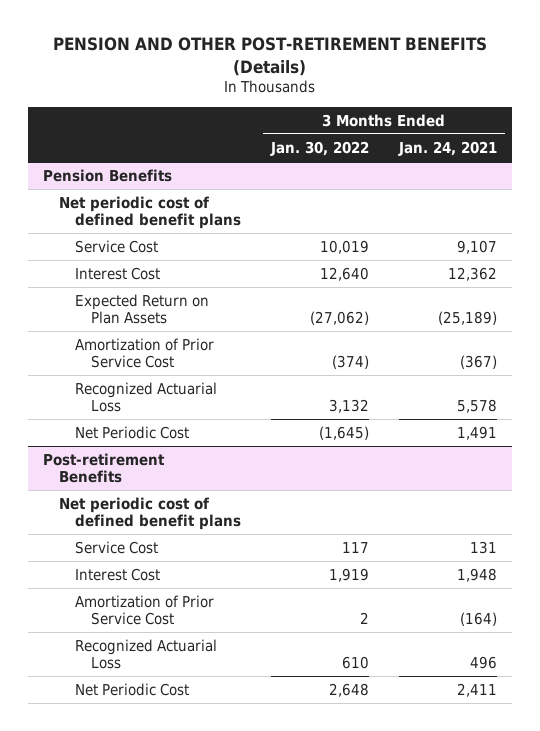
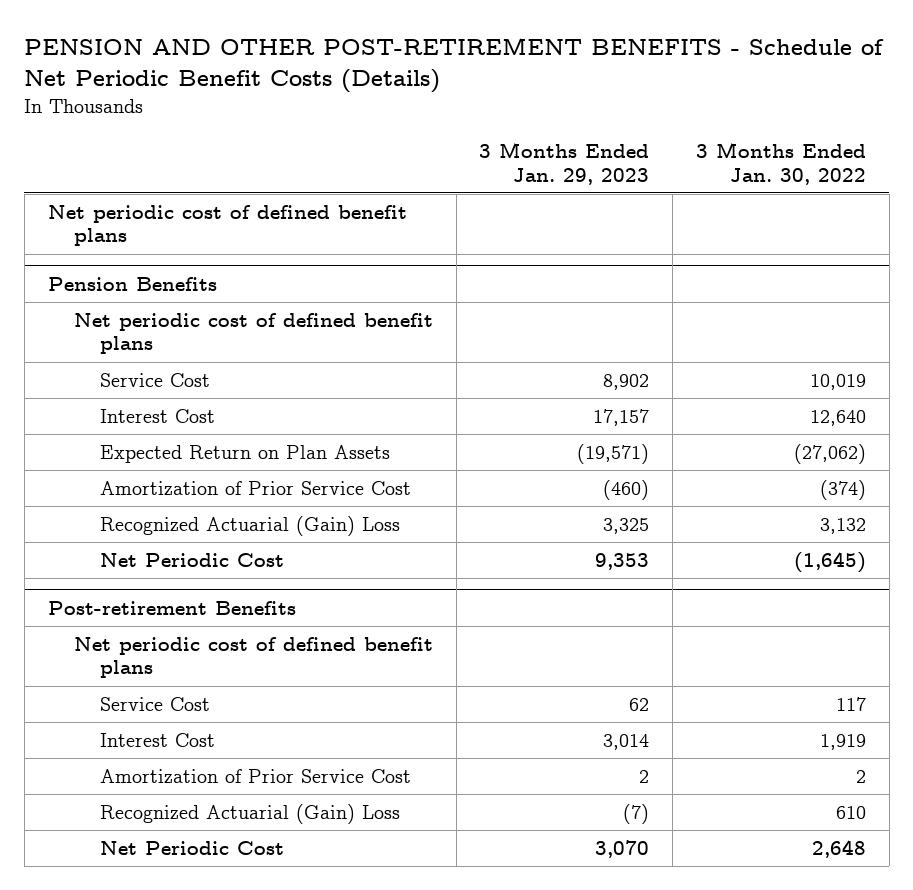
- PENSION AND OTHER POST-RETIREMENT BENEFITS (Details)
+ PENSION AND OTHER POST-RETIREMENT BENEFITS - Schedule of Net Periodic Benefit Costs (Details)
- | 3 Months Ended Jan. 30, 2022 | 3 Months Ended Jan. 24, 2021
+ | 3 Months Ended Jan. 29, 2023 | 3 Months Ended Jan. 30, 2022
+ Net periodic cost of defined benefit plans
@ Pension Benefits
- Recognized Actuarial Loss | 3,132 | 5,578
+ Recognized Actuarial (Gain) Loss | 3,325 | 3,132
@ Post-retirement Benefits
- Recognized Actuarial Loss | 610 | 496
+ Recognized Actuarial (Gain) Loss | (7) | 610

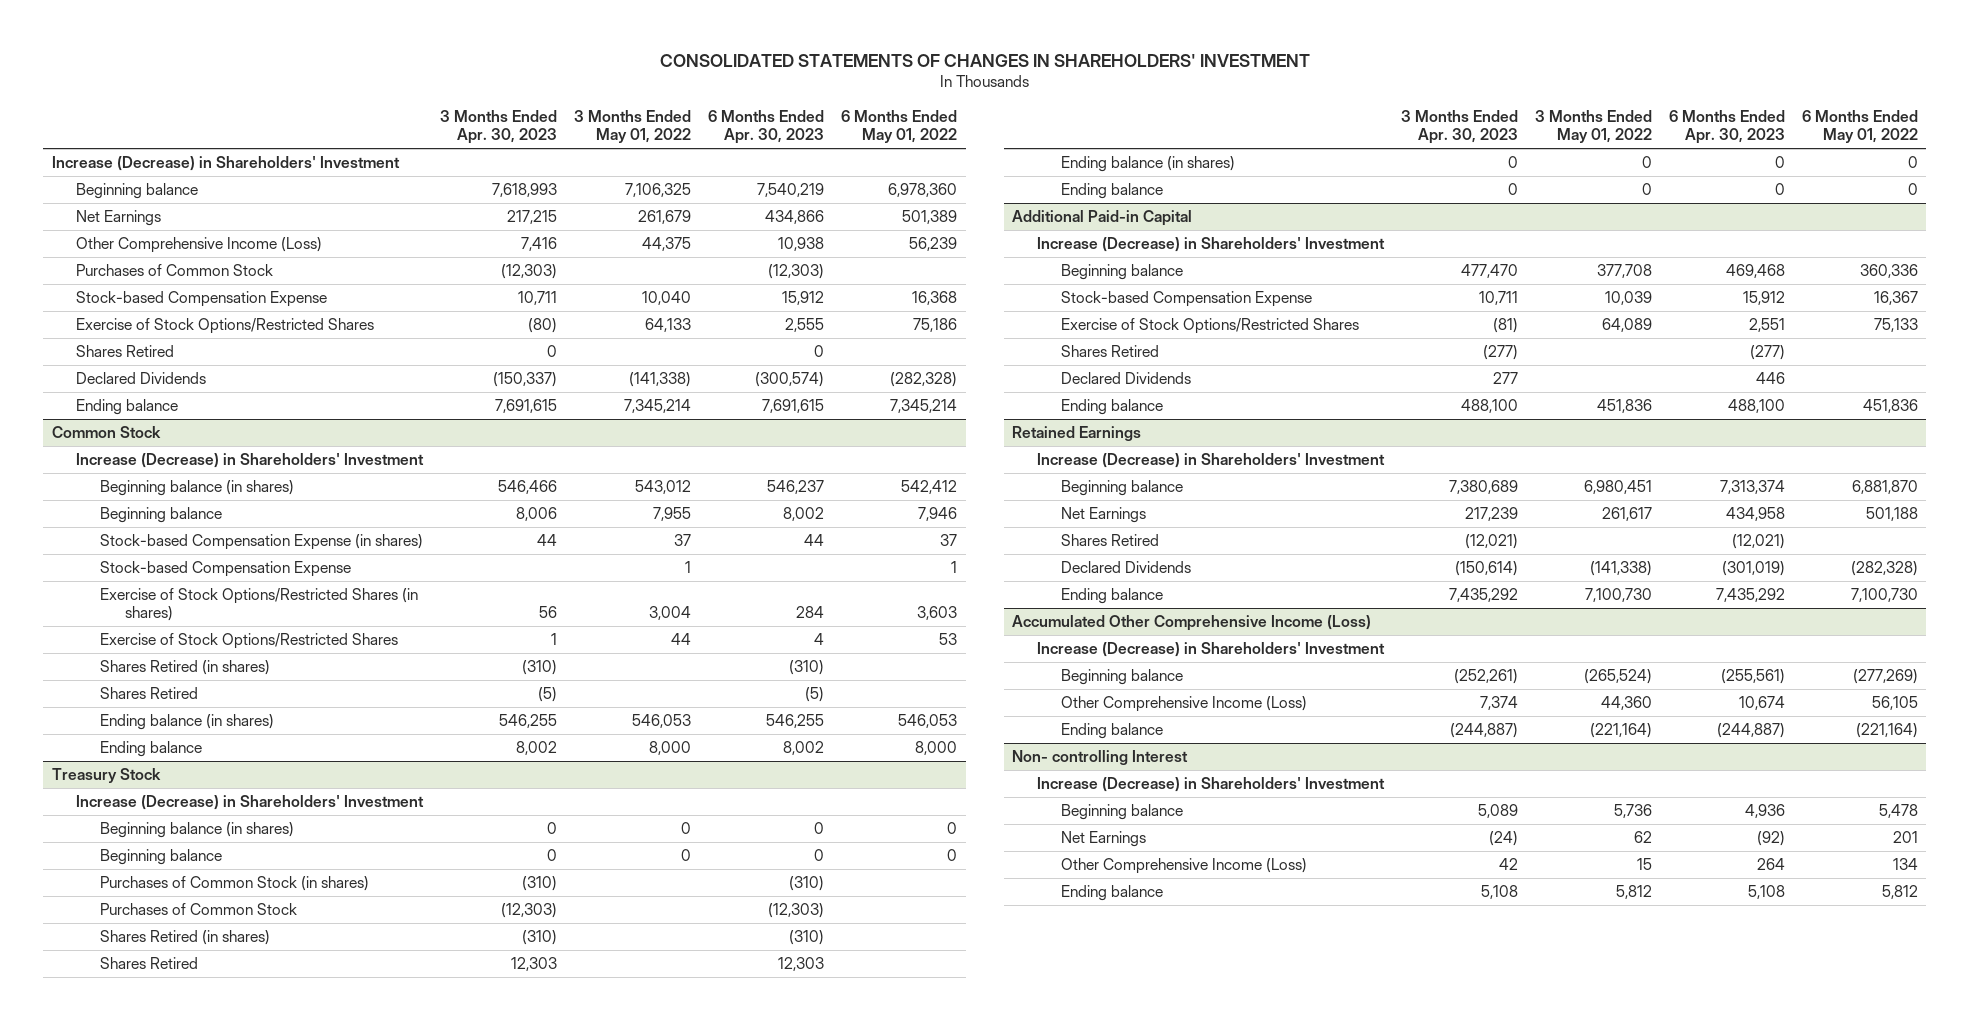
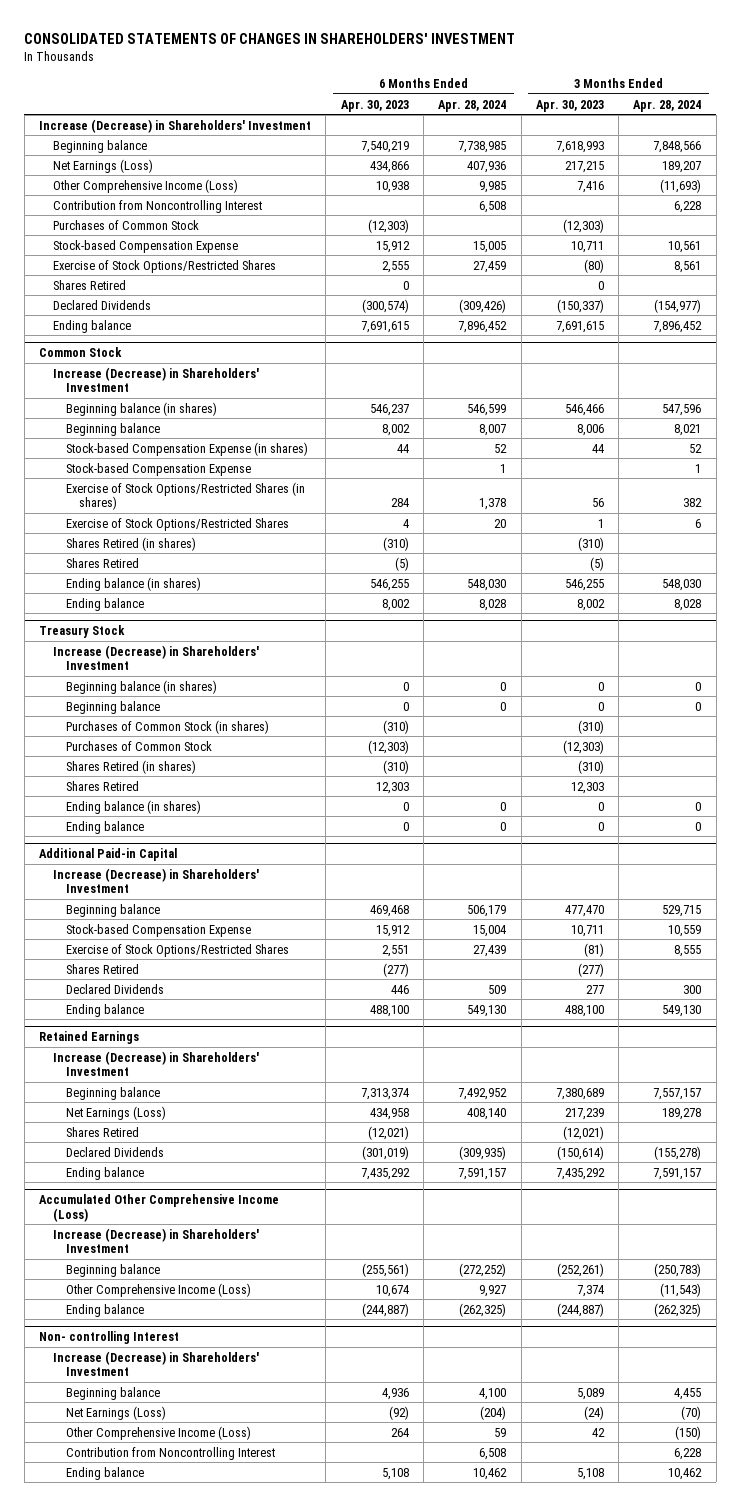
- | 3 Months Ended Apr. 30, 2023 | 3 Months Ended May 01, 2022 | 6 Months Ended Apr. 30, 2023 | 6 Months Ended May 01, 2022
+ | 6 Months Ended Apr. 30, 2023 | 6 Months Ended Apr. 28, 2024 | 3 Months Ended Apr. 30, 2023 | 3 Months Ended Apr. 28, 2024
- Net Earnings | 217,215 | 261,679 | 434,866 | 501,389
+ Net Earnings (Loss) | 434,866 | 407,936 | 217,215 | 189,207
+ Contribution from Noncontrolling Interest | | 6,508 | | 6,228
@ Retained Earnings
- Net Earnings | 217,239 | 261,617 | 434,958 | 501,188
+ Net Earnings (Loss) | 434,958 | 408,140 | 217,239 | 189,278
@ Non- controlling Interest
- Net Earnings | (24) | 62 | (92) | 201
+ Net Earnings (Loss) | (92) | (204) | (24) | (70)
+ Contribution from Noncontrolling Interest | | 6,508 | | 6,228

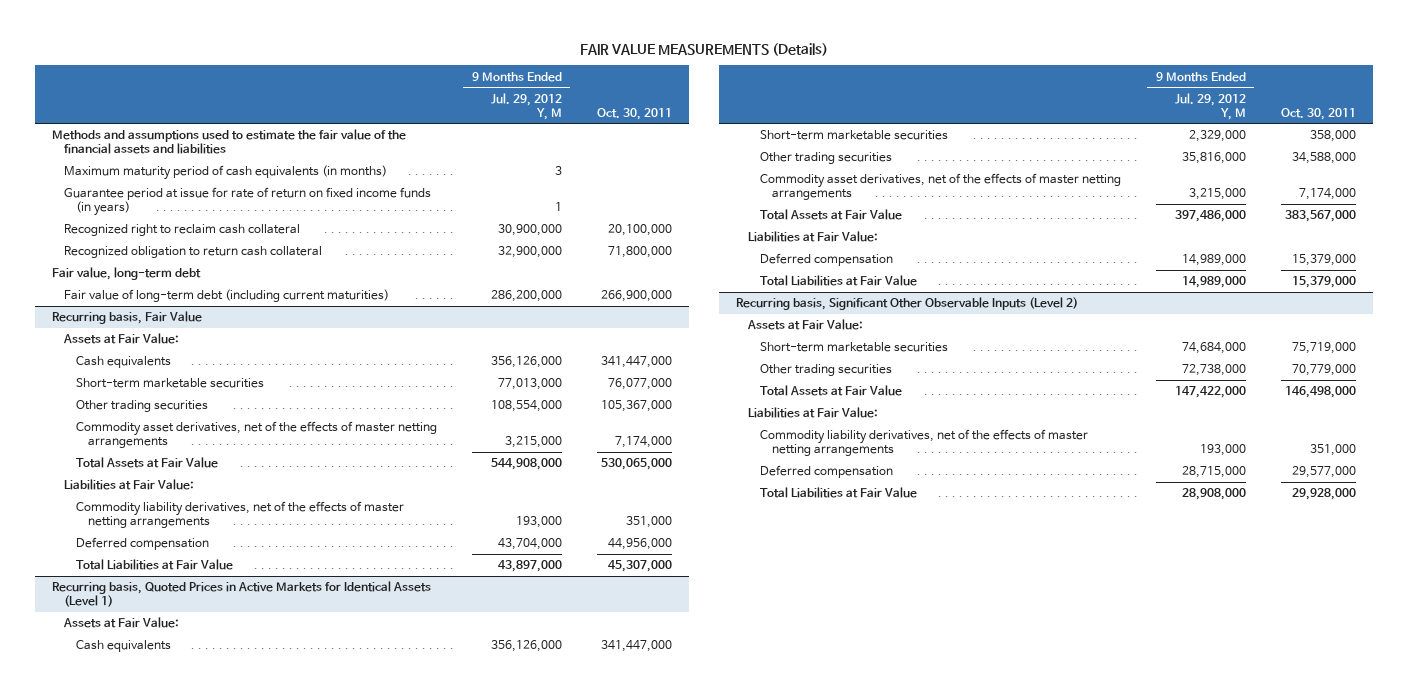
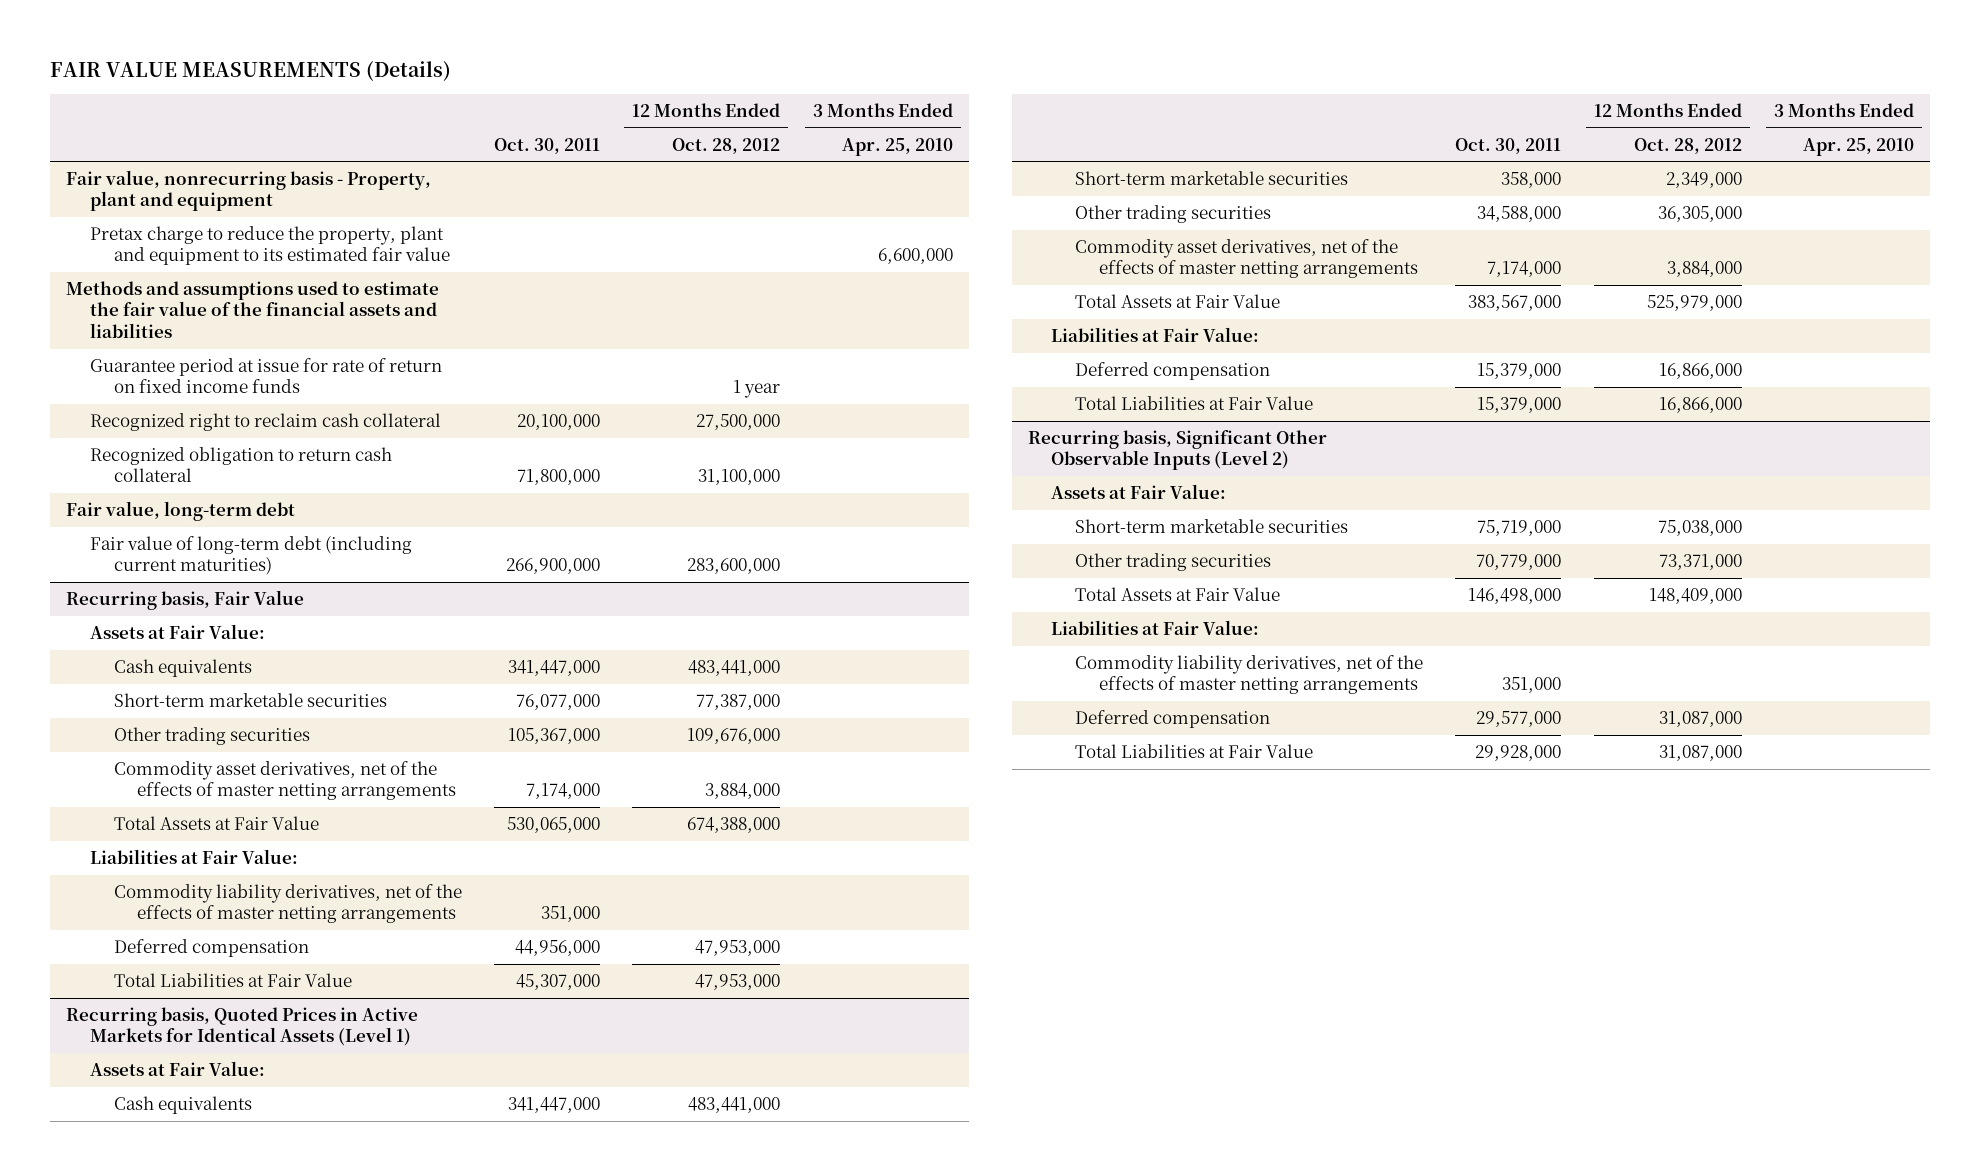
- | 9 Months Ended Jul. 29, 2012 Y, M | Oct. 30, 2011
+ | Oct. 30, 2011 | 12 Months Ended Oct. 28, 2012 | 3 Months Ended Apr. 25, 2010
+ Fair value, nonrecurring basis - Property, plant and equipment
+ Pretax charge to reduce the property, plant and equipment to its estimated fair value | | | 6,600,000
- Maximum maturity period of cash equivalents (in months) | 3 |
- Guarantee period at issue for rate of return on fixed income funds (in years) | 1 |
+ Guarantee period at issue for rate of return on fixed income funds | | 1 year |

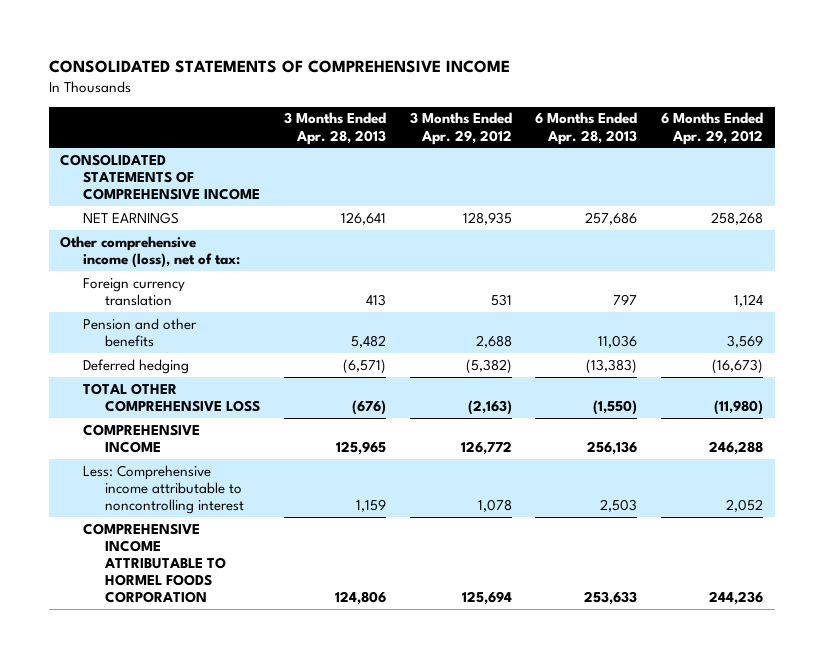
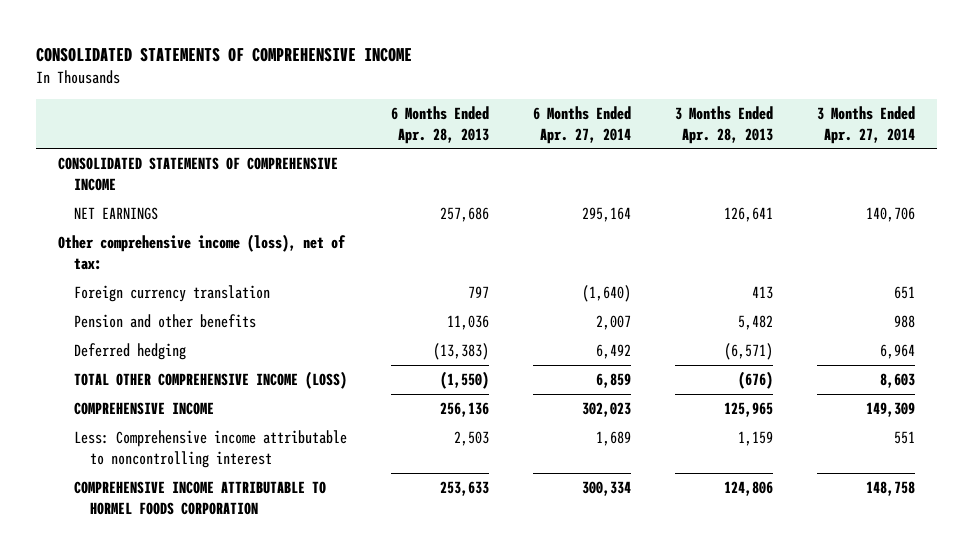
- | 3 Months Ended Apr. 28, 2013 | 3 Months Ended Apr. 29, 2012 | 6 Months Ended Apr. 28, 2013 | 6 Months Ended Apr. 29, 2012
+ | 6 Months Ended Apr. 28, 2013 | 6 Months Ended Apr. 27, 2014 | 3 Months Ended Apr. 28, 2013 | 3 Months Ended Apr. 27, 2014
- TOTAL OTHER COMPREHENSIVE LOSS | (676) | (2,163) | (1,550) | (11,980)
+ TOTAL OTHER COMPREHENSIVE INCOME (LOSS) | (1,550) | 6,859 | (676) | 8,603

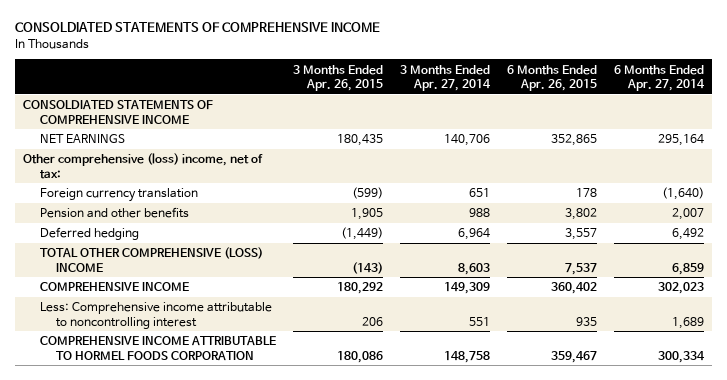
- CONSOLIDATED STATEMENTS OF COMPREHENSIVE INCOME
+ CONSOLDIATED STATEMENTS OF COMPREHENSIVE INCOME
- | 6 Months Ended Apr. 28, 2013 | 6 Months Ended Apr. 27, 2014 | 3 Months Ended Apr. 28, 2013 | 3 Months Ended Apr. 27, 2014
+ | 3 Months Ended Apr. 26, 2015 | 3 Months Ended Apr. 27, 2014 | 6 Months Ended Apr. 26, 2015 | 6 Months Ended Apr. 27, 2014
- CONSOLIDATED STATEMENTS OF COMPREHENSIVE INCOME
+ CONSOLDIATED STATEMENTS OF COMPREHENSIVE INCOME
- Other comprehensive income (loss), net of tax:
+ Other comprehensive (loss) income, net of tax:
- TOTAL OTHER COMPREHENSIVE INCOME (LOSS) | (1,550) | 6,859 | (676) | 8,603
+ TOTAL OTHER COMPREHENSIVE (LOSS) INCOME | (143) | 8,603 | 7,537 | 6,859

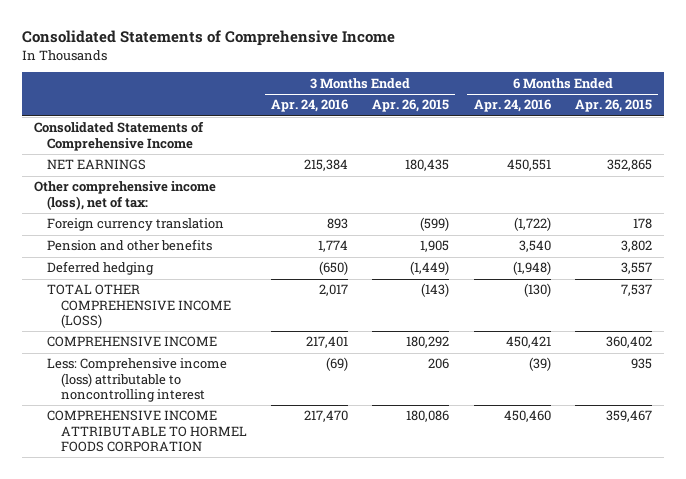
- CONSOLDIATED STATEMENTS OF COMPREHENSIVE INCOME
+ Consolidated Statements of Comprehensive Income
- | 3 Months Ended Apr. 26, 2015 | 3 Months Ended Apr. 27, 2014 | 6 Months Ended Apr. 26, 2015 | 6 Months Ended Apr. 27, 2014
+ | 3 Months Ended Apr. 24, 2016 | 3 Months Ended Apr. 26, 2015 | 6 Months Ended Apr. 24, 2016 | 6 Months Ended Apr. 26, 2015
- CONSOLDIATED STATEMENTS OF COMPREHENSIVE INCOME
+ Consolidated Statements of Comprehensive Income
- Other comprehensive (loss) income, net of tax:
+ Other comprehensive income (loss), net of tax:
- TOTAL OTHER COMPREHENSIVE (LOSS) INCOME | (143) | 8,603 | 7,537 | 6,859
+ TOTAL OTHER COMPREHENSIVE INCOME (LOSS) | 2,017 | (143) | (130) | 7,537
- Less: Comprehensive income attributable to noncontrolling interest | 206 | 551 | 935 | 1,689
+ Less: Comprehensive income (loss) attributable to noncontrolling interest | (69) | 206 | (39) | 935

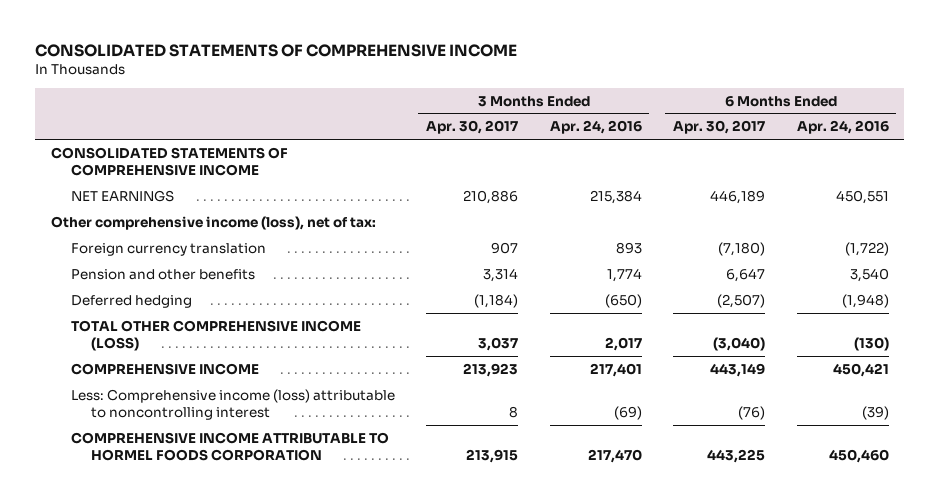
- Consolidated Statements of Comprehensive Income
+ CONSOLIDATED STATEMENTS OF COMPREHENSIVE INCOME
- | 3 Months Ended Apr. 24, 2016 | 3 Months Ended Apr. 26, 2015 | 6 Months Ended Apr. 24, 2016 | 6 Months Ended Apr. 26, 2015
+ | 3 Months Ended Apr. 30, 2017 | 3 Months Ended Apr. 24, 2016 | 6 Months Ended Apr. 30, 2017 | 6 Months Ended Apr. 24, 2016
- Consolidated Statements of Comprehensive Income
+ CONSOLIDATED STATEMENTS OF COMPREHENSIVE INCOME

